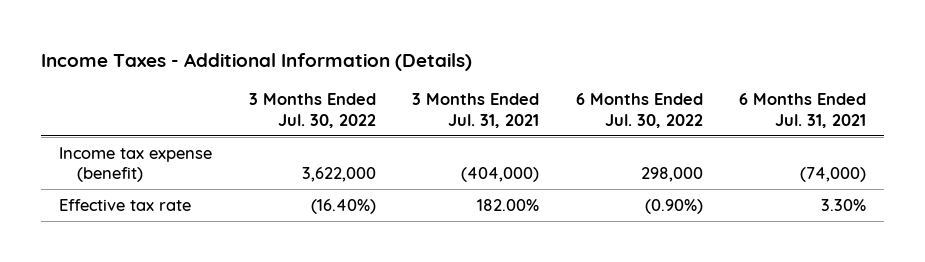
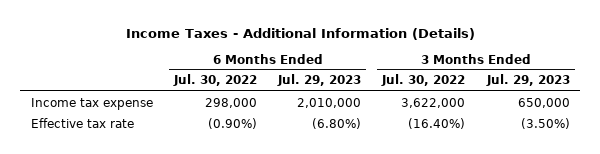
- | 3 Months Ended Jul. 30, 2022 | 3 Months Ended Jul. 31, 2021 | 6 Months Ended Jul. 30, 2022 | 6 Months Ended Jul. 31, 2021
+ | 6 Months Ended Jul. 30, 2022 | 6 Months Ended Jul. 29, 2023 | 3 Months Ended Jul. 30, 2022 | 3 Months Ended Jul. 29, 2023
- Income tax expense (benefit) | 3,622,000 | (404,000) | 298,000 | (74,000)
+ Income tax expense | 298,000 | 2,010,000 | 3,622,000 | 650,000

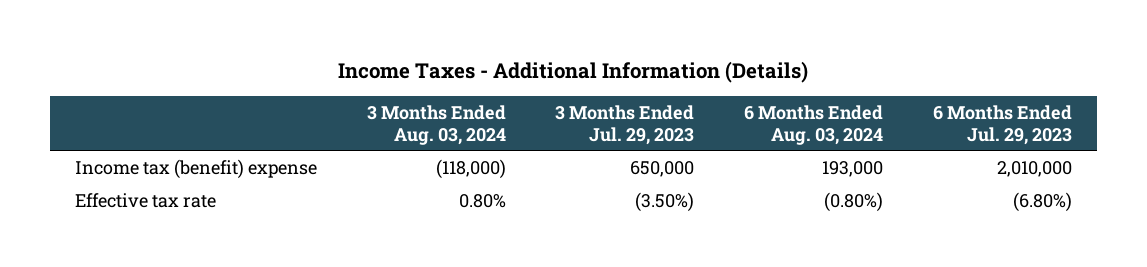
- | 6 Months Ended Jul. 30, 2022 | 6 Months Ended Jul. 29, 2023 | 3 Months Ended Jul. 30, 2022 | 3 Months Ended Jul. 29, 2023
+ | 3 Months Ended Aug. 03, 2024 | 3 Months Ended Jul. 29, 2023 | 6 Months Ended Aug. 03, 2024 | 6 Months Ended Jul. 29, 2023
- Income tax expense | 298,000 | 2,010,000 | 3,622,000 | 650,000
+ Income tax (benefit) expense | (118,000) | 650,000 | 193,000 | 2,010,000

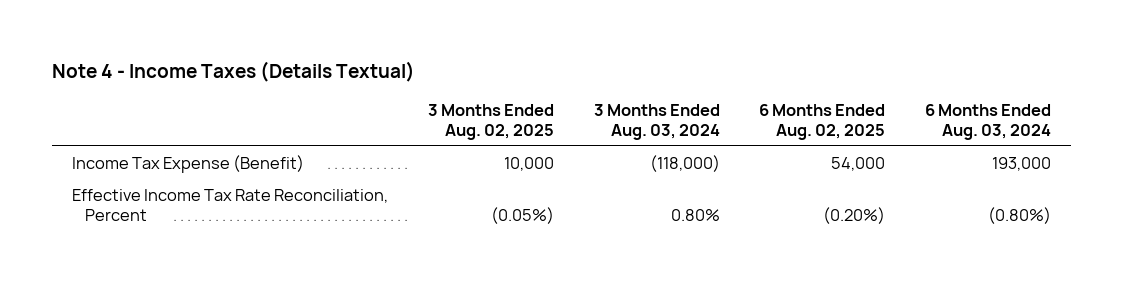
- Income Taxes - Additional Information (Details)
+ Note 4 - Income Taxes (Details Textual)
- | 3 Months Ended Aug. 03, 2024 | 3 Months Ended Jul. 29, 2023 | 6 Months Ended Aug. 03, 2024 | 6 Months Ended Jul. 29, 2023
+ | 3 Months Ended Aug. 02, 2025 | 3 Months Ended Aug. 03, 2024 | 6 Months Ended Aug. 02, 2025 | 6 Months Ended Aug. 03, 2024
- Income tax (benefit) expense | (118,000) | 650,000 | 193,000 | 2,010,000
- Effective tax rate | 0.80% | (3.50%) | (0.80%) | (6.80%)
+ Income Tax Expense (Benefit) | 10,000 | (118,000) | 54,000 | 193,000
+ Effective Income Tax Rate Reconciliation, Percent | (0.05%) | 0.80% | (0.20%) | (0.80%)

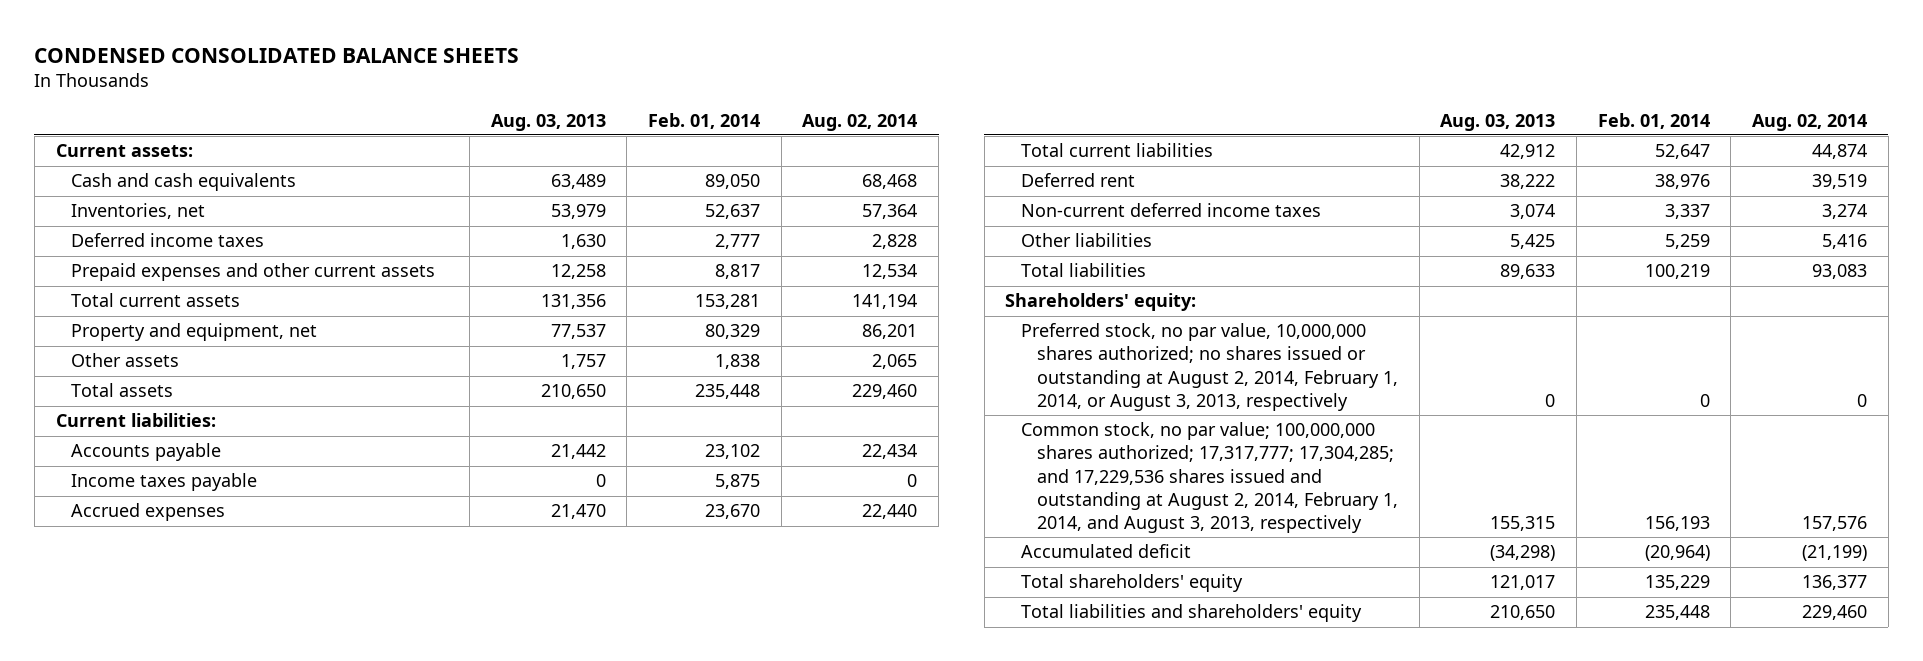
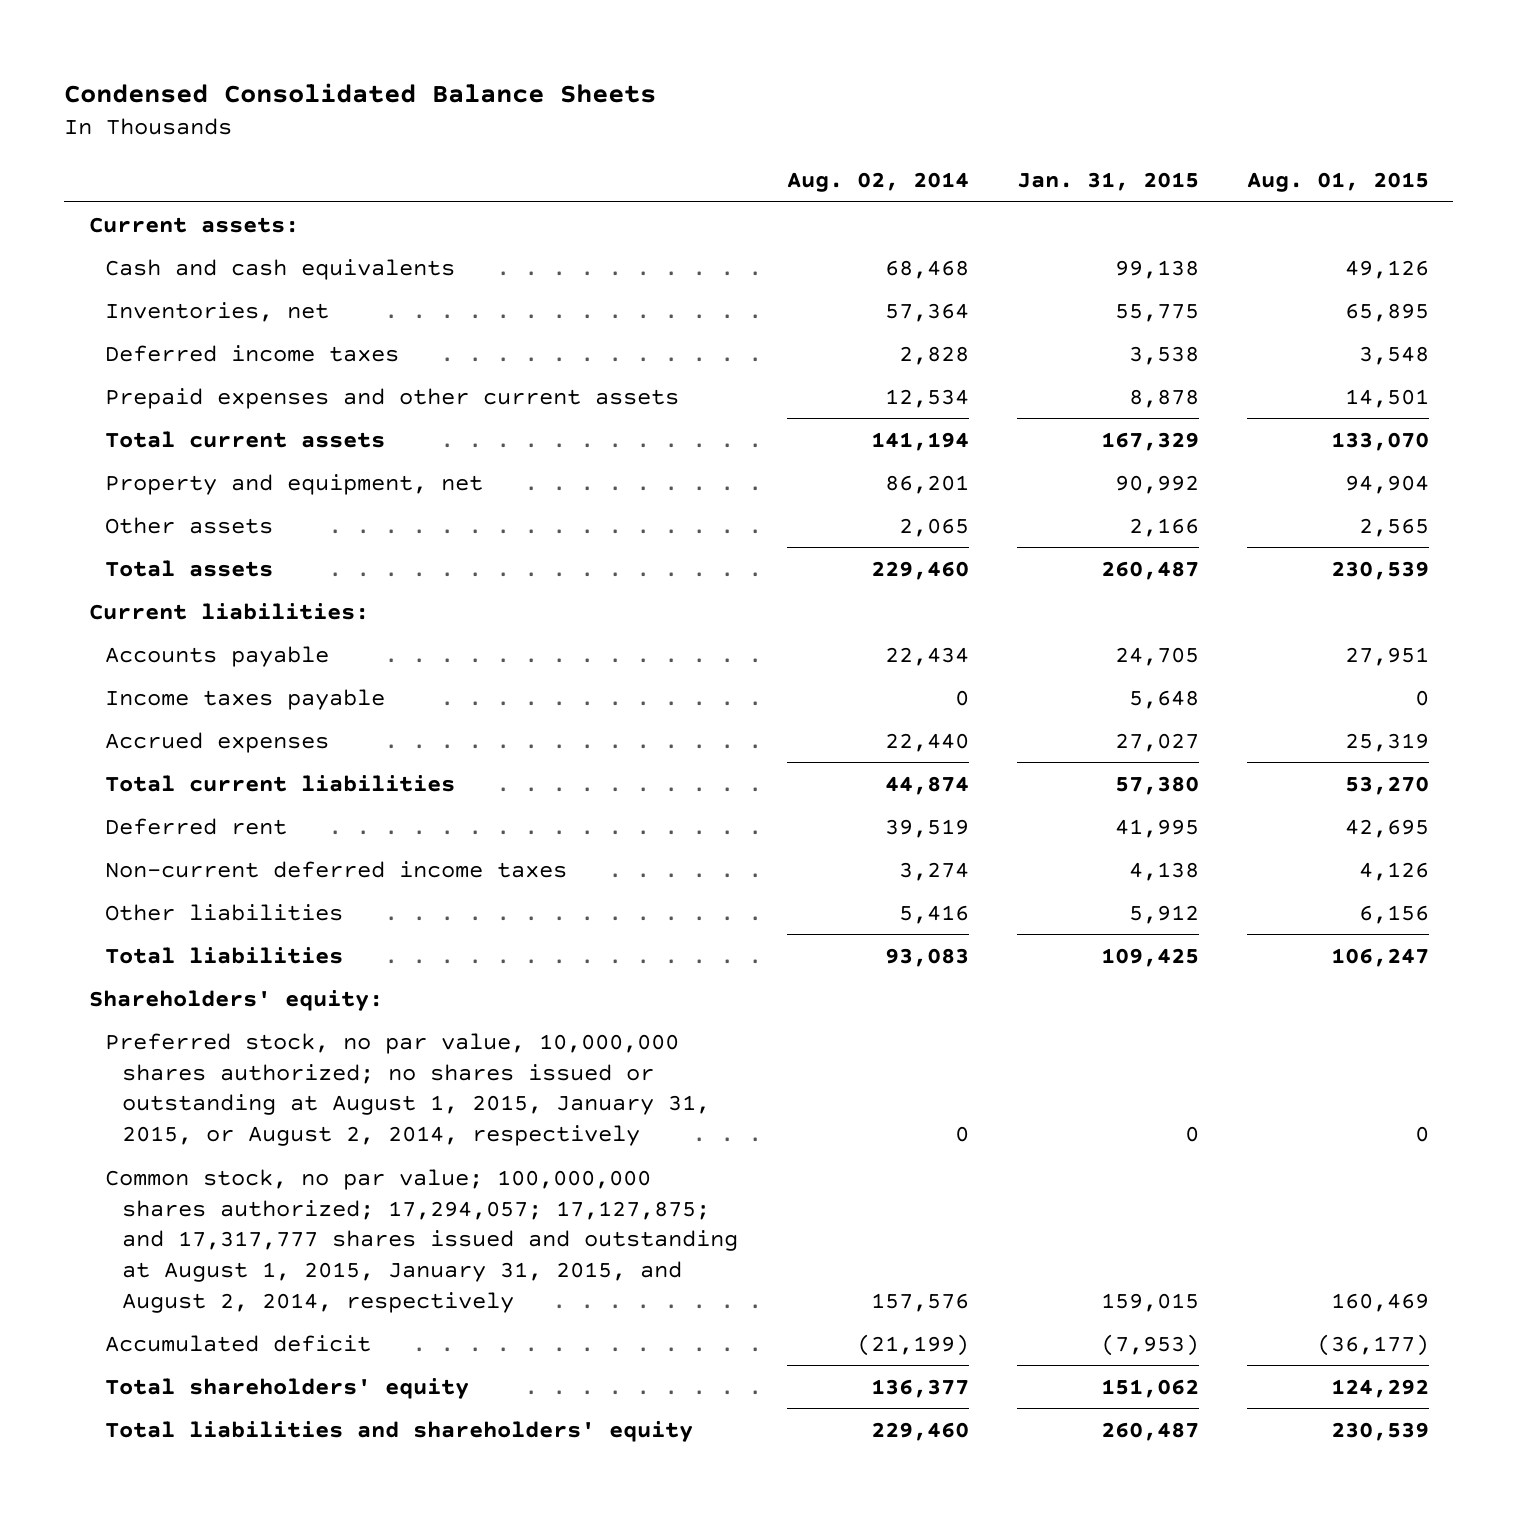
- CONDENSED CONSOLIDATED BALANCE SHEETS
+ Condensed Consolidated Balance Sheets
- | Aug. 03, 2013 | Feb. 01, 2014 | Aug. 02, 2014
+ | Aug. 02, 2014 | Jan. 31, 2015 | Aug. 01, 2015
- Preferred stock, no par value, 10,000,000 shares authorized; no shares issued or outstanding at August 2, 2014, February 1, 2014, or August 3, 2013, respectively | 0 | 0 | 0
- Common stock, no par value; 100,000,000 shares authorized; 17,317,777; 17,304,285; and 17,229,536 shares issued and outstanding at August 2, 2014, February 1, 2014, and August 3, 2013, respectively | 155,315 | 156,193 | 157,576
+ Preferred stock, no par value, 10,000,000 shares authorized; no shares issued or outstanding at August 1, 2015, January 31, 2015, or August 2, 2014, respectively | 0 | 0 | 0
+ Common stock, no par value; 100,000,000 shares authorized; 17,294,057; 17,127,875; and 17,317,777 shares issued and outstanding at August 1, 2015, January 31, 2015, and August 2, 2014, respectively | 157,576 | 159,015 | 160,469

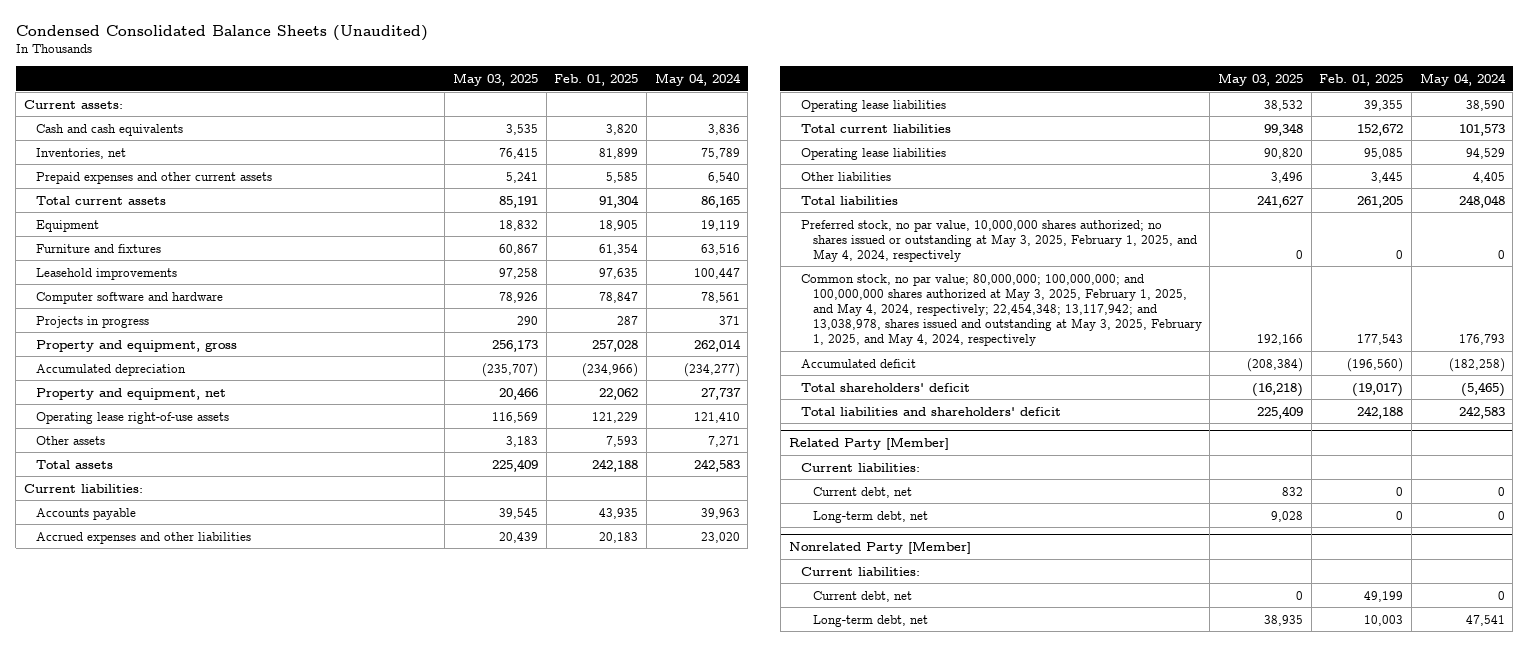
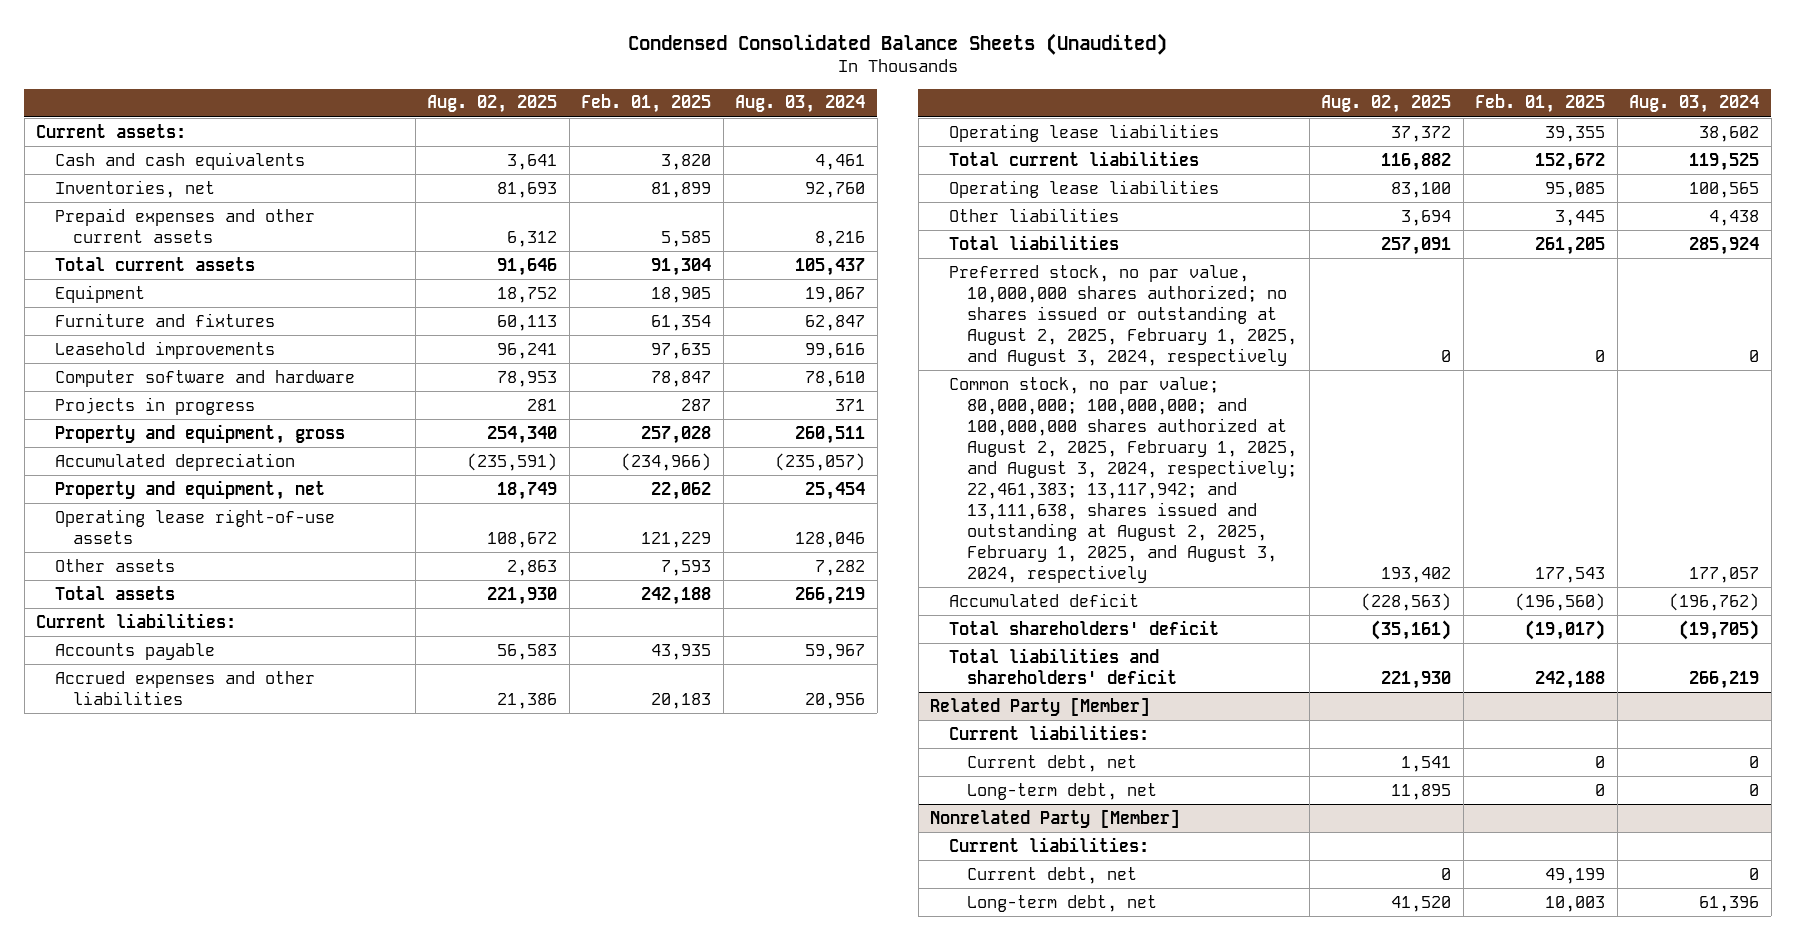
- | May 03, 2025 | Feb. 01, 2025 | May 04, 2024
+ | Aug. 02, 2025 | Feb. 01, 2025 | Aug. 03, 2024
- Preferred stock, no par value, 10,000,000 shares authorized; no shares issued or outstanding at May 3, 2025, February 1, 2025, and May 4, 2024, respectively | 0 | 0 | 0
- Common stock, no par value; 80,000,000; 100,000,000; and 100,000,000 shares authorized at May 3, 2025, February 1, 2025, and May 4, 2024, respectively; 22,454,348; 13,117,942; and 13,038,978, shares issued and outstanding at May 3, 2025, February 1, 2025, and May 4, 2024, respectively | 192,166 | 177,543 | 176,793
+ Preferred stock, no par value, 10,000,000 shares authorized; no shares issued or outstanding at August 2, 2025, February 1, 2025, and August 3, 2024, respectively | 0 | 0 | 0
+ Common stock, no par value; 80,000,000; 100,000,000; and 100,000,000 shares authorized at August 2, 2025, February 1, 2025, and August 3, 2024, respectively; 22,461,383; 13,117,942; and 13,111,638, shares issued and outstanding at August 2, 2025, February 1, 2025, and August 3, 2024, respectively | 193,402 | 177,543 | 177,057

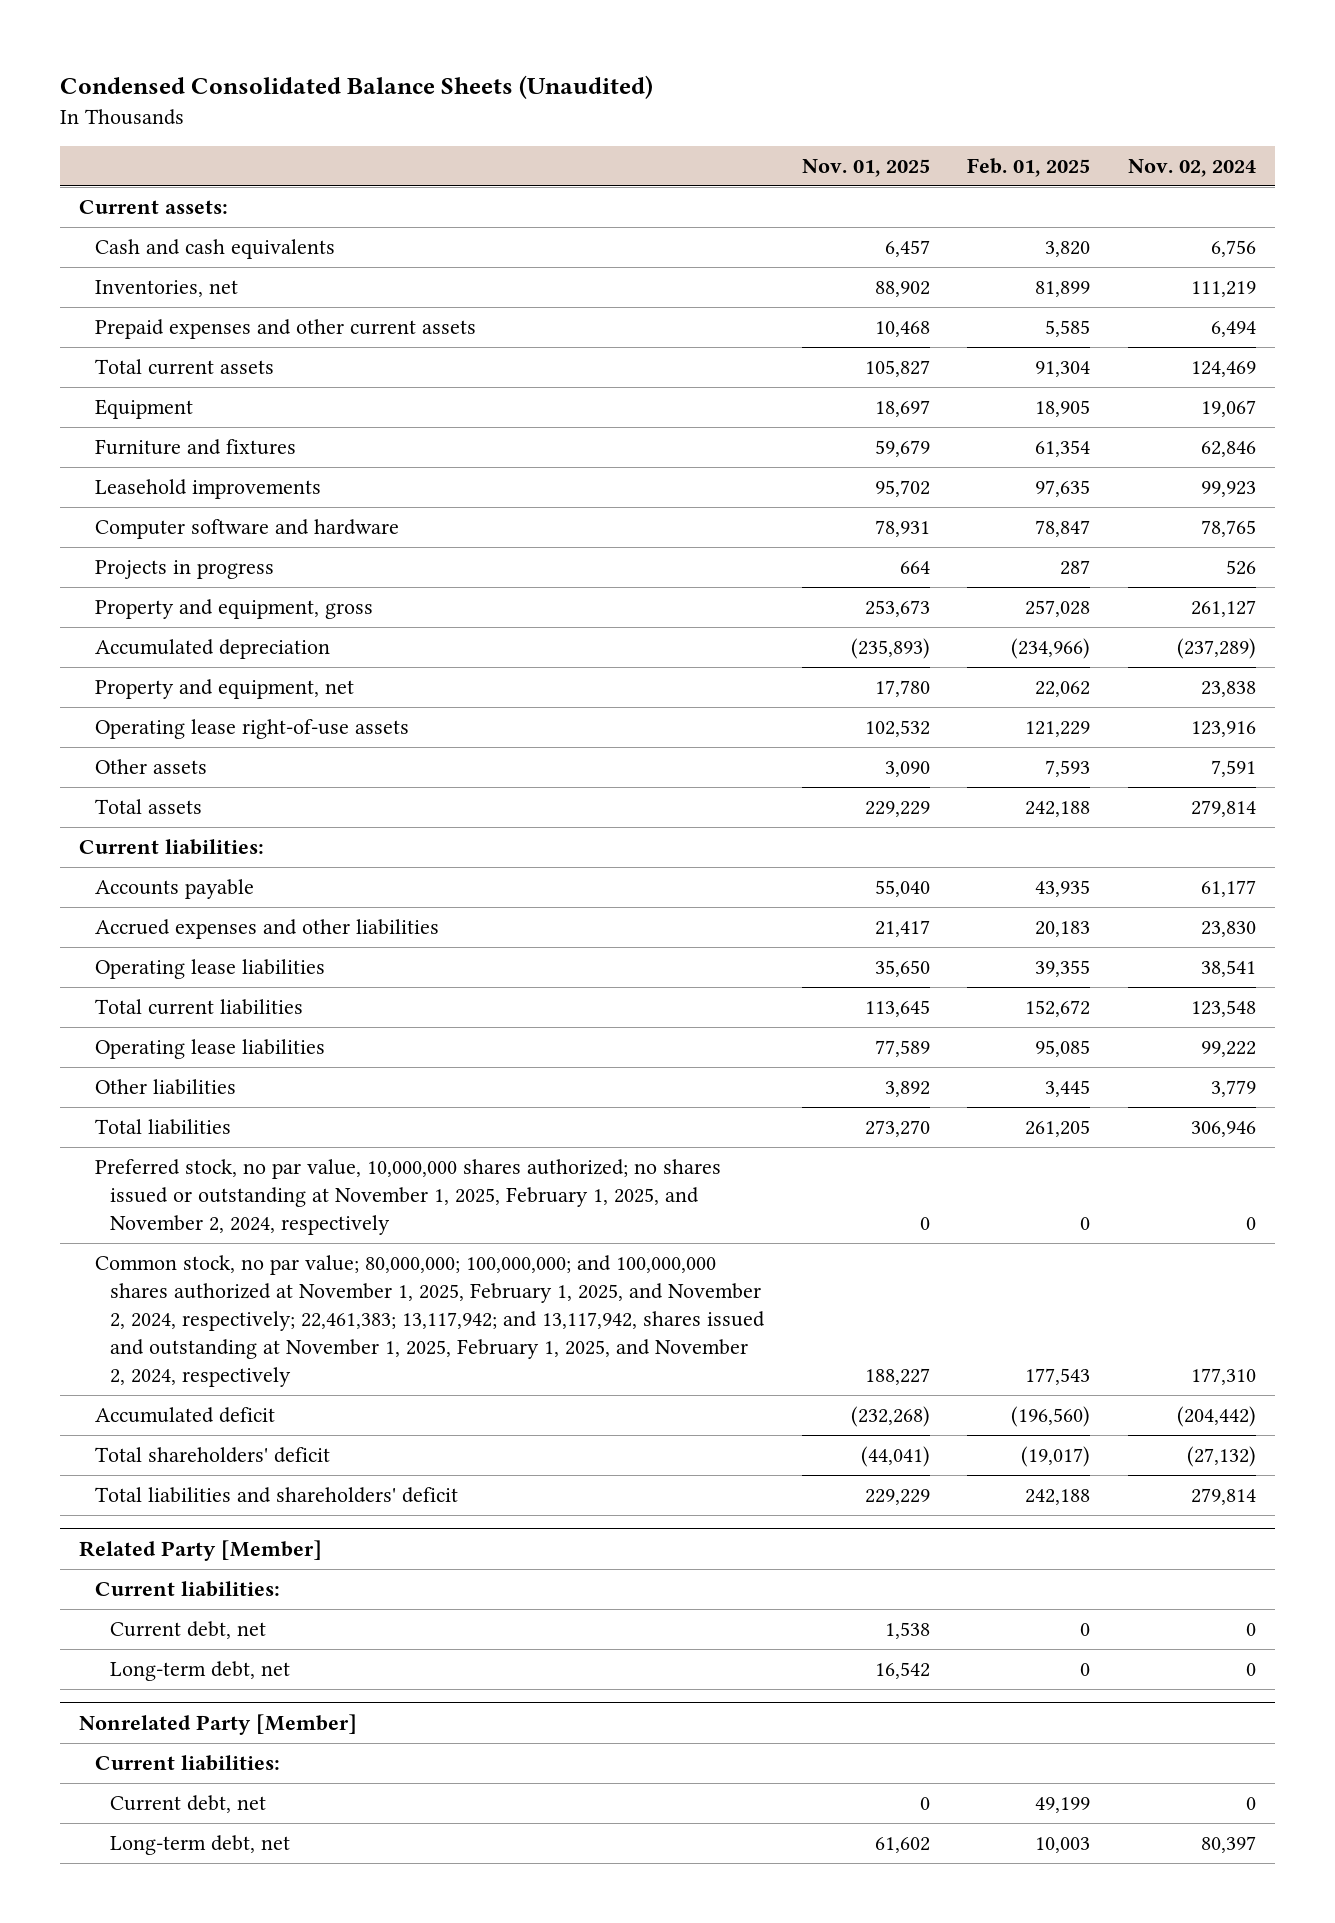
- | Aug. 02, 2025 | Feb. 01, 2025 | Aug. 03, 2024
+ | Nov. 01, 2025 | Feb. 01, 2025 | Nov. 02, 2024
- Preferred stock, no par value, 10,000,000 shares authorized; no shares issued or outstanding at August 2, 2025, February 1, 2025, and August 3, 2024, respectively | 0 | 0 | 0
- Common stock, no par value; 80,000,000; 100,000,000; and 100,000,000 shares authorized at August 2, 2025, February 1, 2025, and August 3, 2024, respectively; 22,461,383; 13,117,942; and 13,111,638, shares issued and outstanding at August 2, 2025, February 1, 2025, and August 3, 2024, respectively | 193,402 | 177,543 | 177,057
+ Preferred stock, no par value, 10,000,000 shares authorized; no shares issued or outstanding at November 1, 2025, February 1, 2025, and November 2, 2024, respectively | 0 | 0 | 0
+ Common stock, no par value; 80,000,000; 100,000,000; and 100,000,000 shares authorized at November 1, 2025, February 1, 2025, and November 2, 2024, respectively; 22,461,383; 13,117,942; and 13,117,942, shares issued and outstanding at November 1, 2025, February 1, 2025, and November 2, 2024, respectively | 188,227 | 177,543 | 177,310

